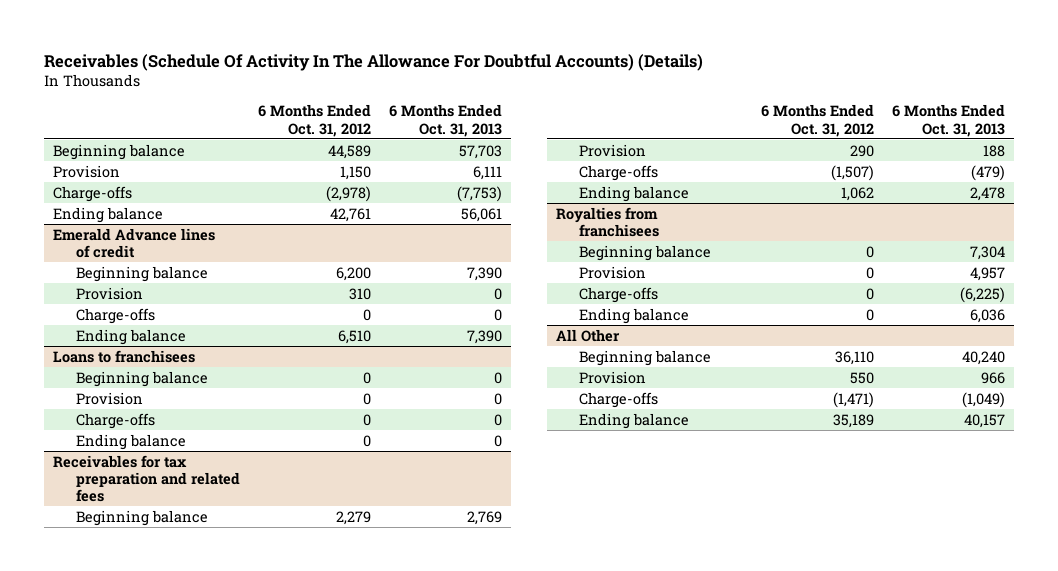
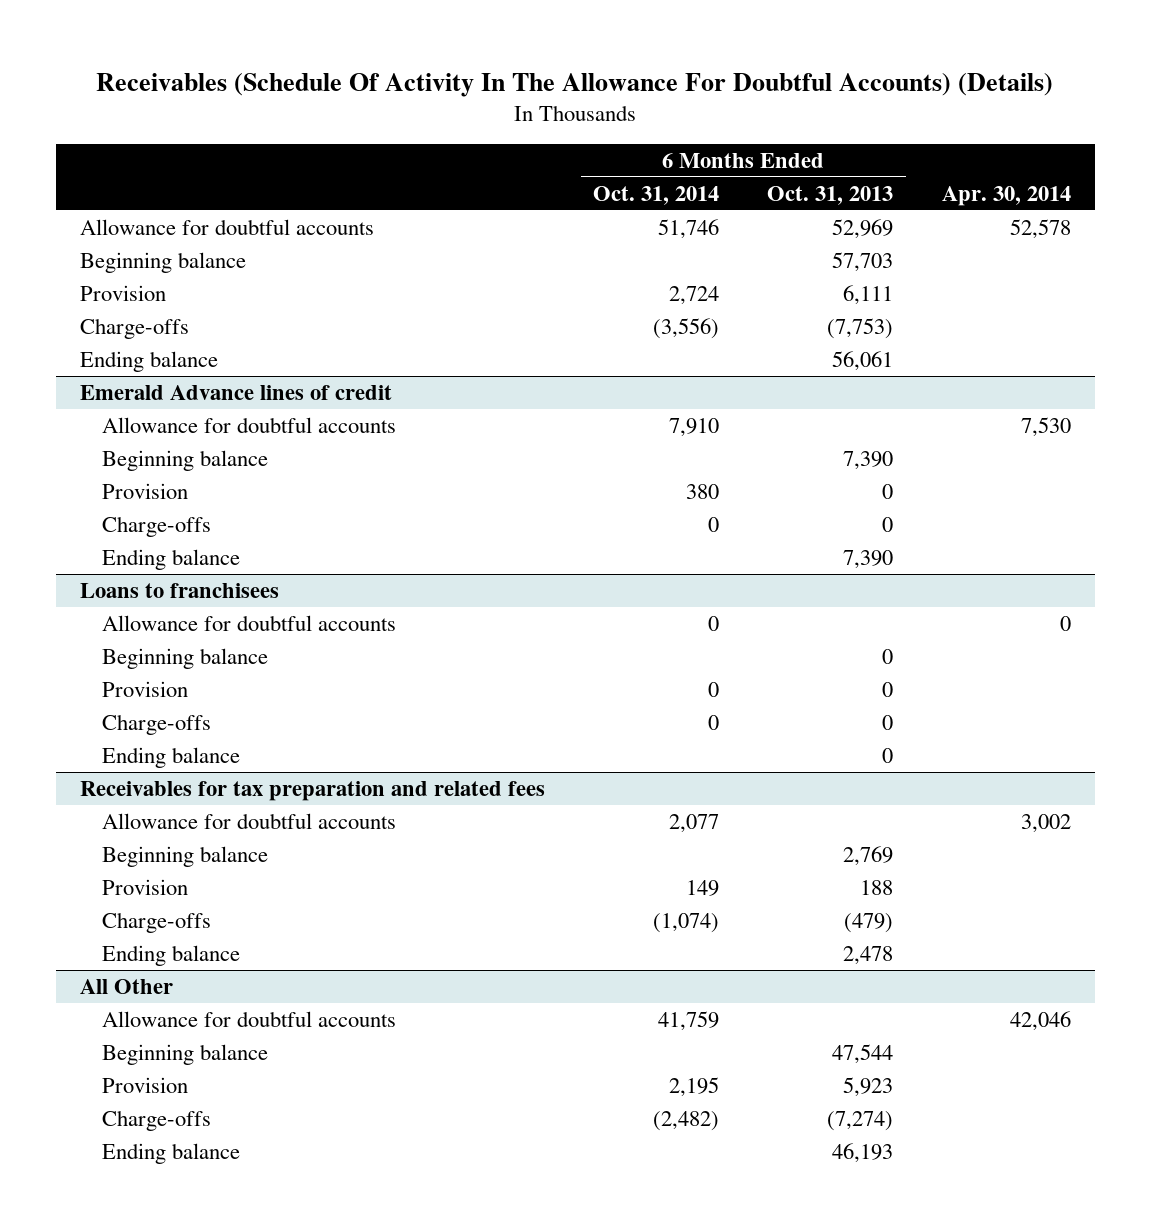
- | 6 Months Ended Oct. 31, 2012 | 6 Months Ended Oct. 31, 2013
+ | 6 Months Ended Oct. 31, 2014 | 6 Months Ended Oct. 31, 2013 | Apr. 30, 2014
+ Allowance for doubtful accounts | 51,746 | 52,969 | 52,578
@ Emerald Advance lines of credit
+ Allowance for doubtful accounts | 7,910 | | 7,530
@ Loans to franchisees
+ Allowance for doubtful accounts | 0 | | 0
@ Receivables for tax preparation and related fees
+ Allowance for doubtful accounts | 2,077 | | 3,002
- Royalties from franchisees
- Beginning balance | 0 | 7,304
- Provision | 0 | 4,957
- Charge-offs | 0 | (6,225)
- Ending balance | 0 | 6,036
@ All Other
- Beginning balance | 36,110 | 40,240
- Provision | 550 | 966
- Charge-offs | (1,471) | (1,049)
- Ending balance | 35,189 | 40,157
+ Allowance for doubtful accounts | 41,759 | | 42,046
+ Beginning balance | | 47,544 |
+ Provision | 2,195 | 5,923 |
+ Charge-offs | (2,482) | (7,274) |
+ Ending balance | | 46,193 |

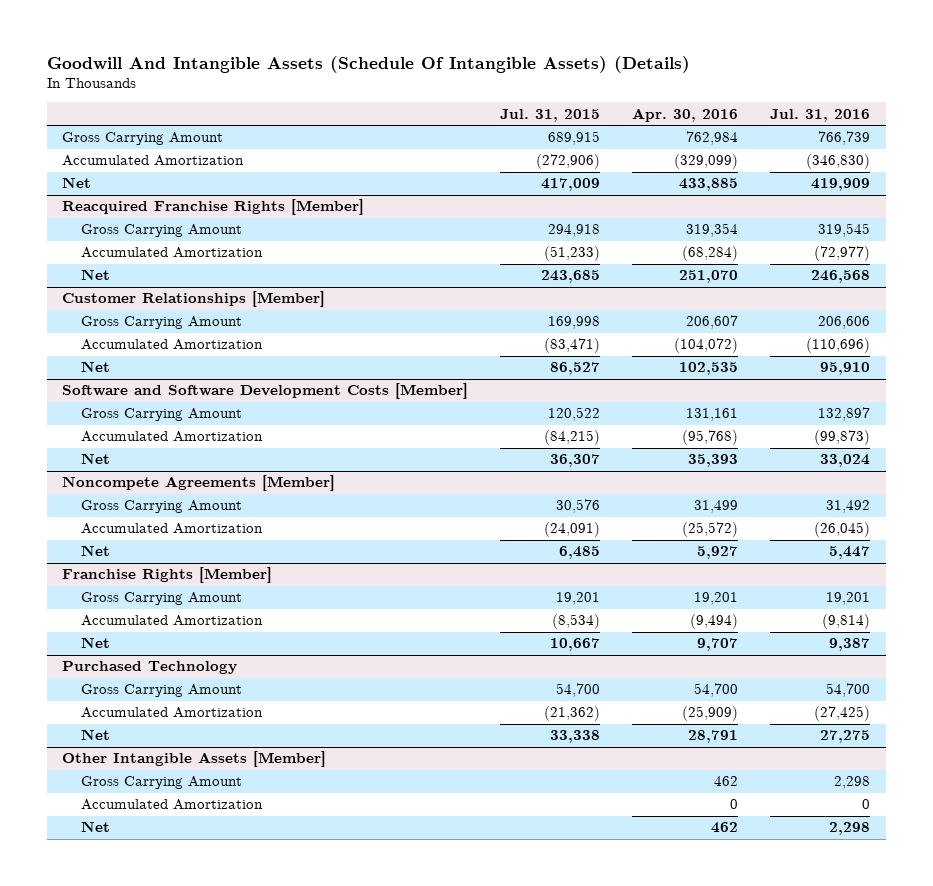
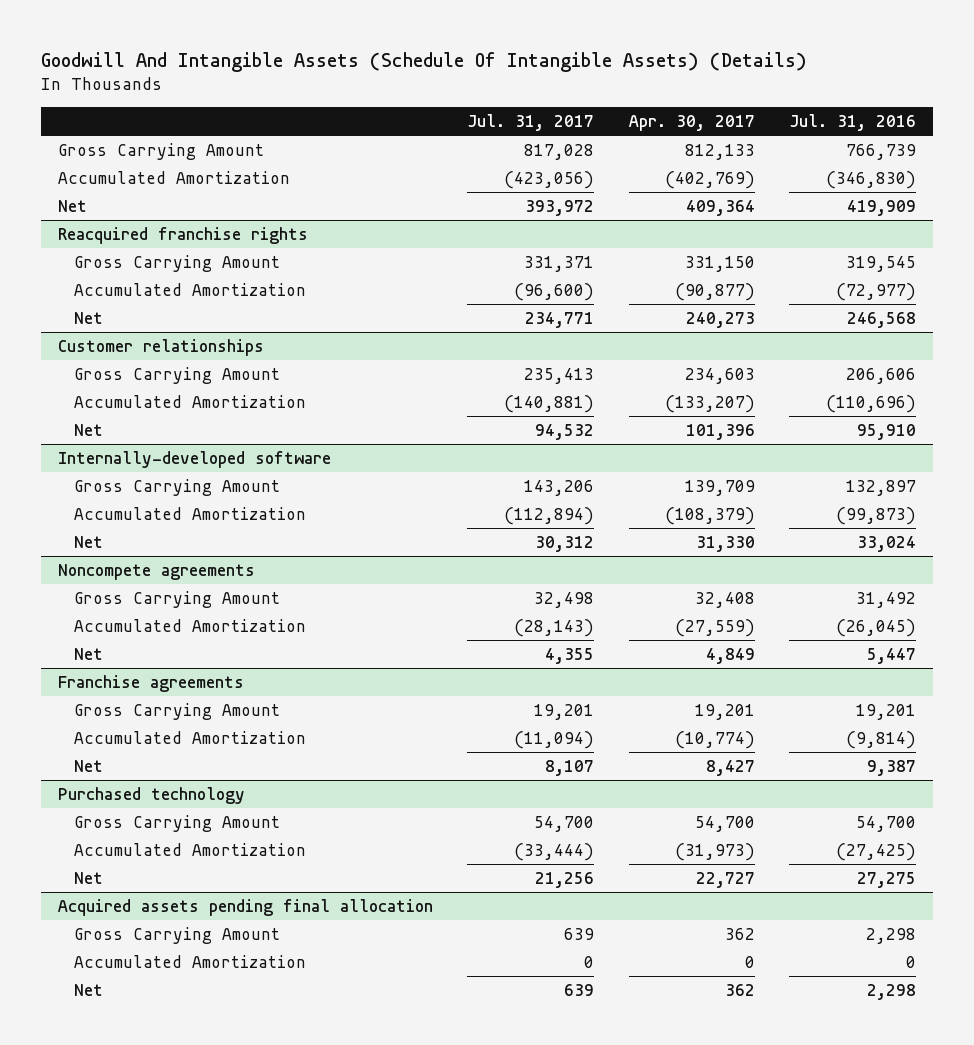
- | Jul. 31, 2015 | Apr. 30, 2016 | Jul. 31, 2016
+ | Jul. 31, 2017 | Apr. 30, 2017 | Jul. 31, 2016
- Reacquired Franchise Rights [Member]
+ Reacquired franchise rights
- Customer Relationships [Member]
+ Customer relationships
- Software and Software Development Costs [Member]
+ Internally-developed software
- Noncompete Agreements [Member]
+ Noncompete agreements
- Franchise Rights [Member]
+ Franchise agreements
- Purchased Technology
+ Purchased technology
- Other Intangible Assets [Member]
+ Acquired assets pending final allocation

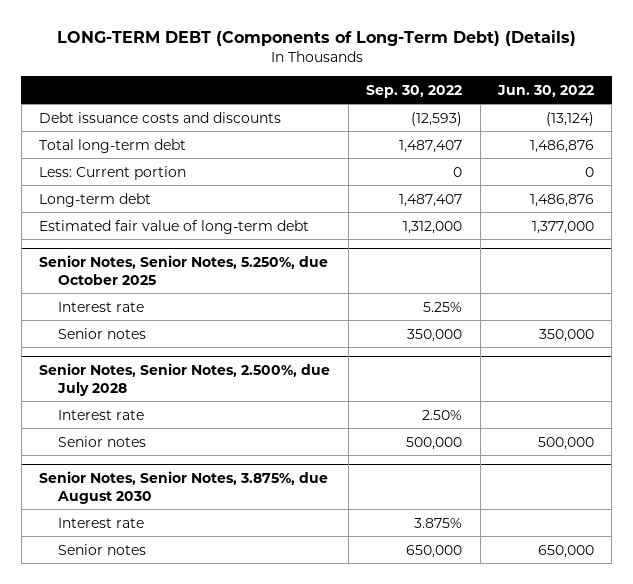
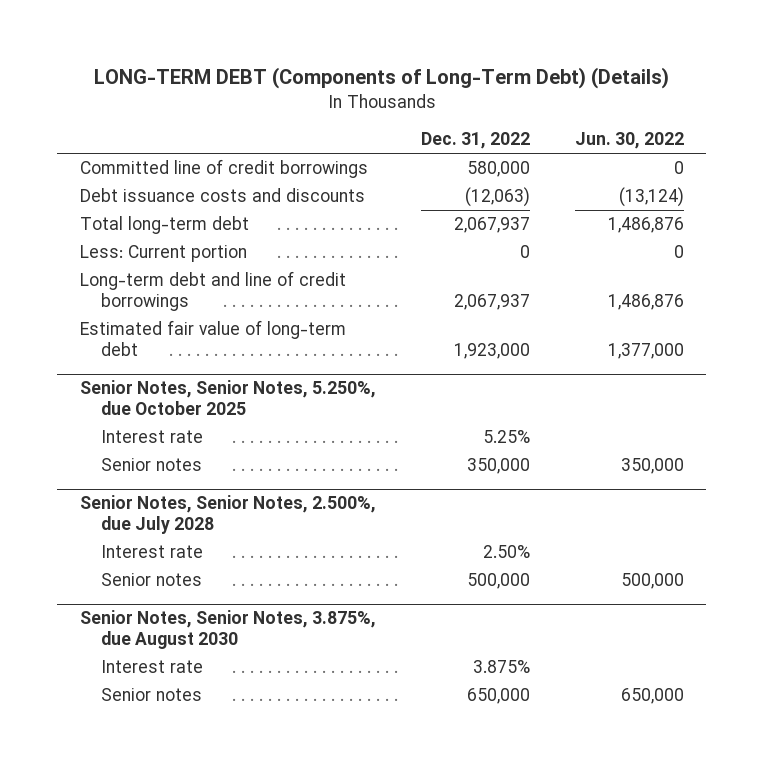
- | Sep. 30, 2022 | Jun. 30, 2022
+ | Dec. 31, 2022 | Jun. 30, 2022
+ Committed line of credit borrowings | 580,000 | 0
- Long-term debt | 1,487,407 | 1,486,876
+ Long-term debt and line of credit borrowings | 2,067,937 | 1,486,876

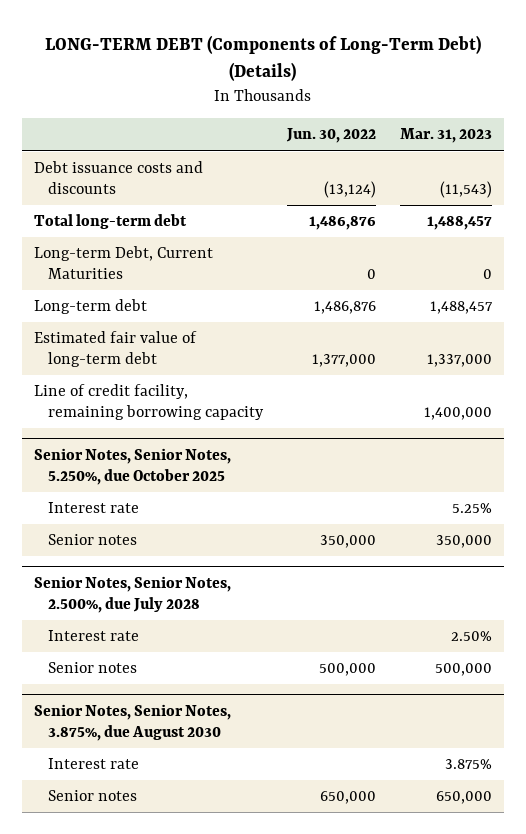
- | Dec. 31, 2022 | Jun. 30, 2022
+ | Jun. 30, 2022 | Mar. 31, 2023
- Committed line of credit borrowings | 580,000 | 0
- Less: Current portion | 0 | 0
- Long-term debt and line of credit borrowings | 2,067,937 | 1,486,876
+ Long-term Debt, Current Maturities | 0 | 0
+ Long-term debt | 1,486,876 | 1,488,457
+ Line of credit facility, remaining borrowing capacity | | 1,400,000

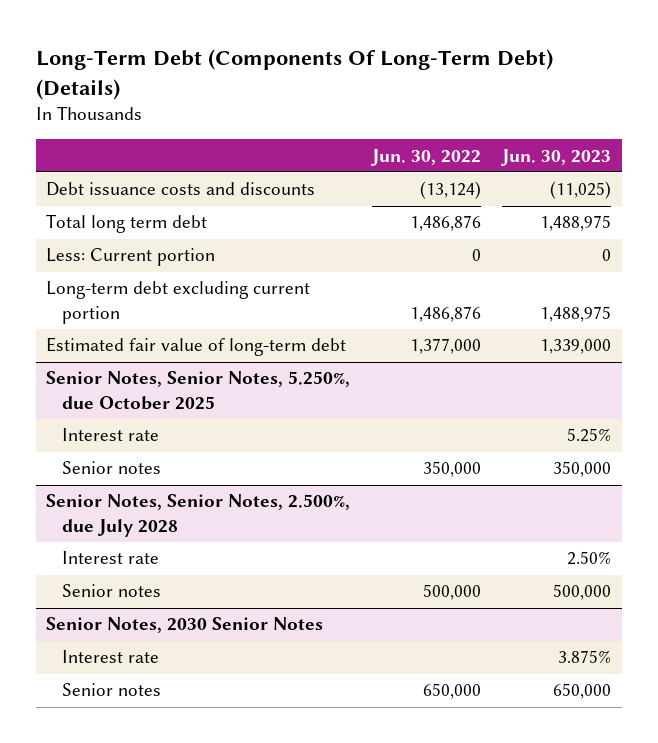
- LONG-TERM DEBT (Components of Long-Term Debt) (Details)
+ Long-Term Debt (Components Of Long-Term Debt) (Details)
- | Jun. 30, 2022 | Mar. 31, 2023
+ | Jun. 30, 2022 | Jun. 30, 2023
- Total long-term debt | 1,486,876 | 1,488,457
- Long-term Debt, Current Maturities | 0 | 0
- Long-term debt | 1,486,876 | 1,488,457
+ Total long term debt | 1,486,876 | 1,488,975
+ Less: Current portion | 0 | 0
+ Long-term debt excluding current portion | 1,486,876 | 1,488,975
- Line of credit facility, remaining borrowing capacity | | 1,400,000
- Senior Notes, Senior Notes, 3.875%, due August 2030
+ Senior Notes, 2030 Senior Notes

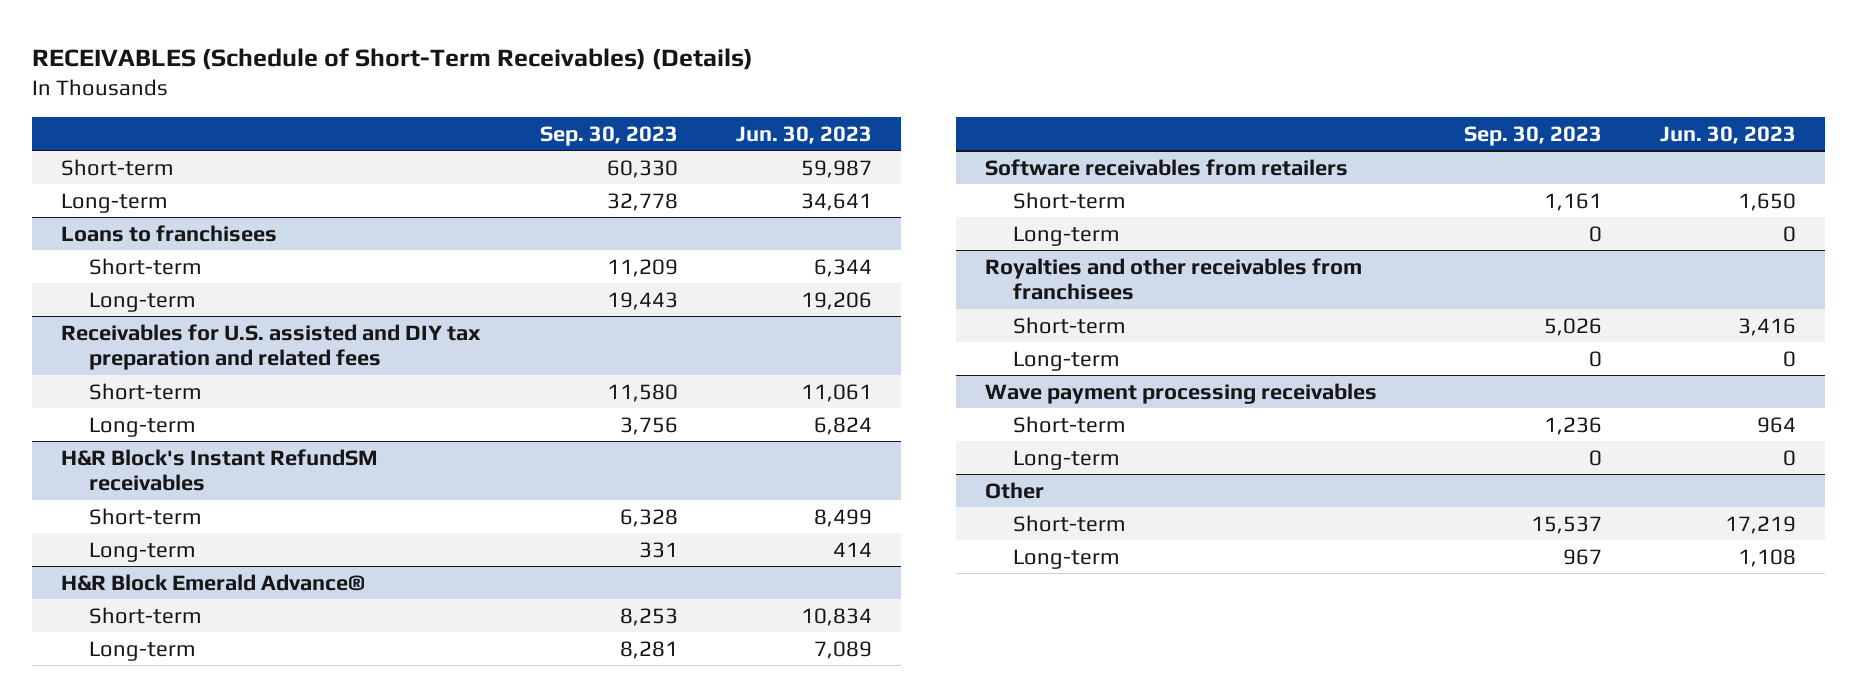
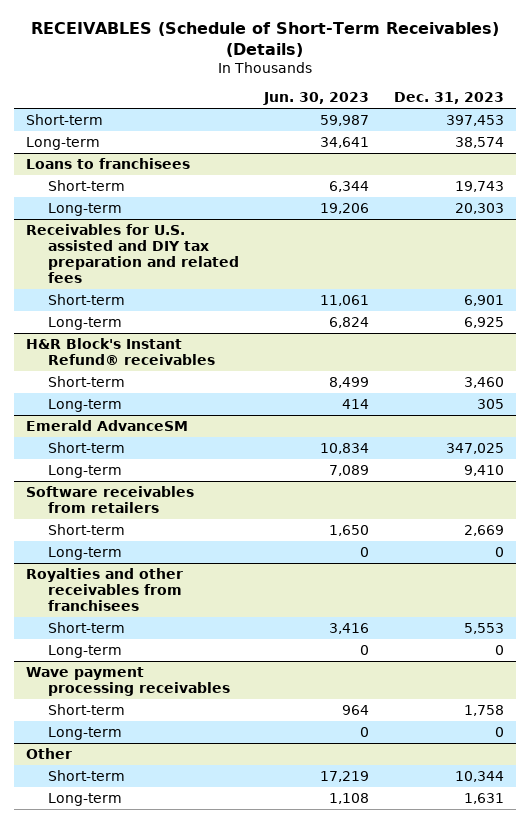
- | Sep. 30, 2023 | Jun. 30, 2023
+ | Jun. 30, 2023 | Dec. 31, 2023
- H&R Block's Instant RefundSM receivables
+ H&R Block's Instant Refund® receivables
- H&R Block Emerald Advance®
+ Emerald AdvanceSM

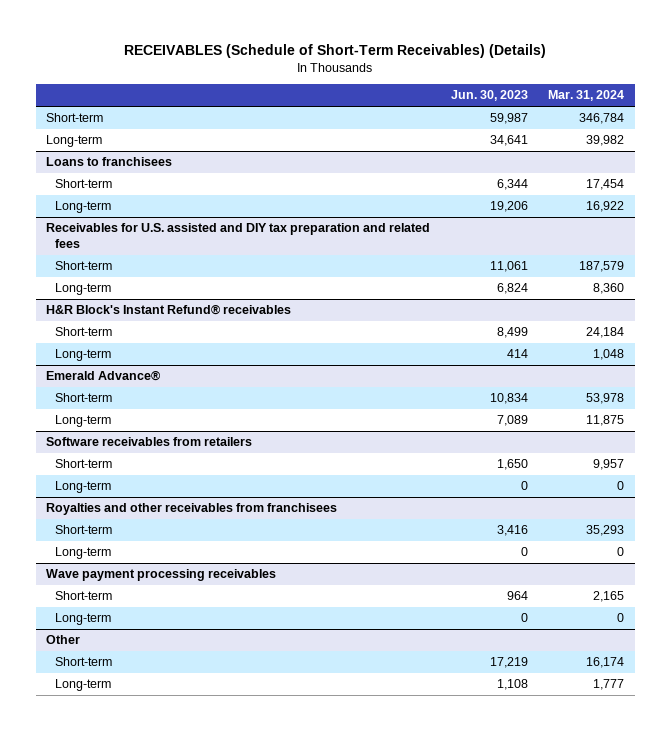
- | Jun. 30, 2023 | Dec. 31, 2023
+ | Jun. 30, 2023 | Mar. 31, 2024
- Emerald AdvanceSM
+ Emerald Advance®

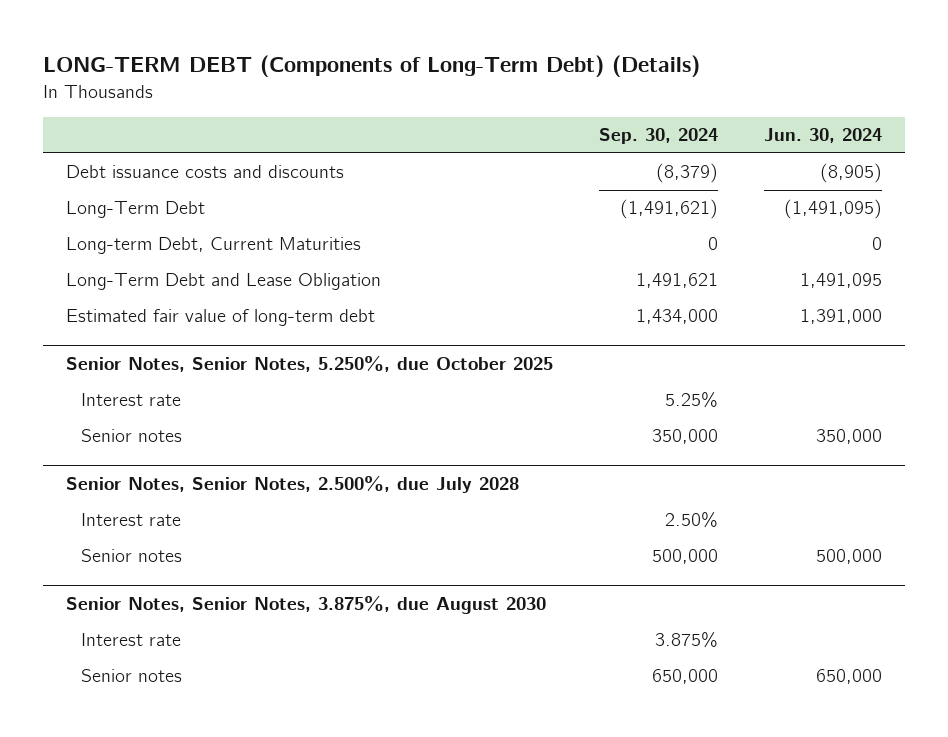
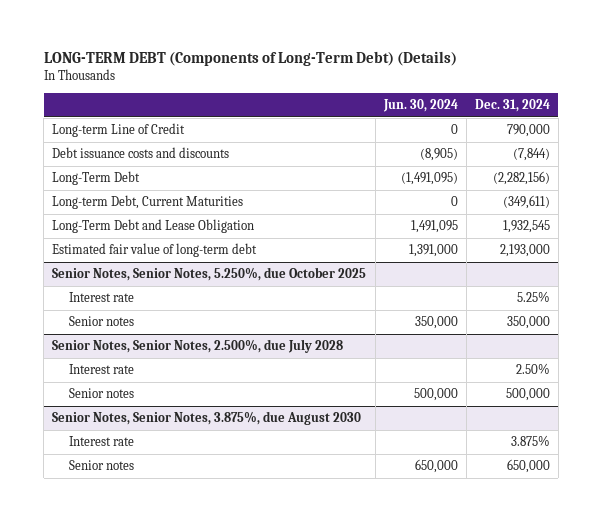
- | Sep. 30, 2024 | Jun. 30, 2024
+ | Jun. 30, 2024 | Dec. 31, 2024
+ Long-term Line of Credit | 0 | 790,000

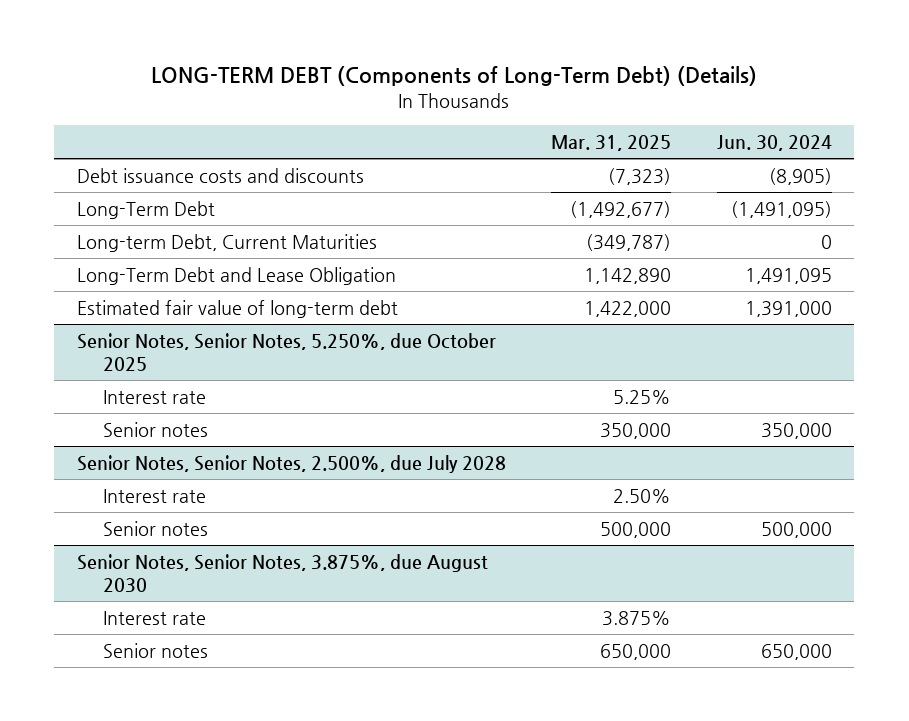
- | Jun. 30, 2024 | Dec. 31, 2024
+ | Mar. 31, 2025 | Jun. 30, 2024
- Long-term Line of Credit | 0 | 790,000

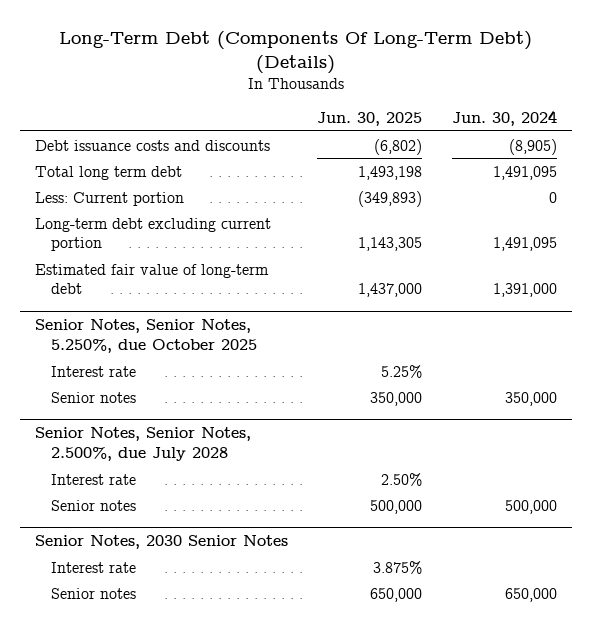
- LONG-TERM DEBT (Components of Long-Term Debt) (Details)
+ Long-Term Debt (Components Of Long-Term Debt) (Details)
- | Mar. 31, 2025 | Jun. 30, 2024
+ | Jun. 30, 2025 | Jun. 30, 2024
- Long-Term Debt | (1,492,677) | (1,491,095)
- Long-term Debt, Current Maturities | (349,787) | 0
- Long-Term Debt and Lease Obligation | 1,142,890 | 1,491,095
+ Total long term debt | 1,493,198 | 1,491,095
+ Less: Current portion | (349,893) | 0
+ Long-term debt excluding current portion | 1,143,305 | 1,491,095
- Senior Notes, Senior Notes, 3.875%, due August 2030
+ Senior Notes, 2030 Senior Notes

